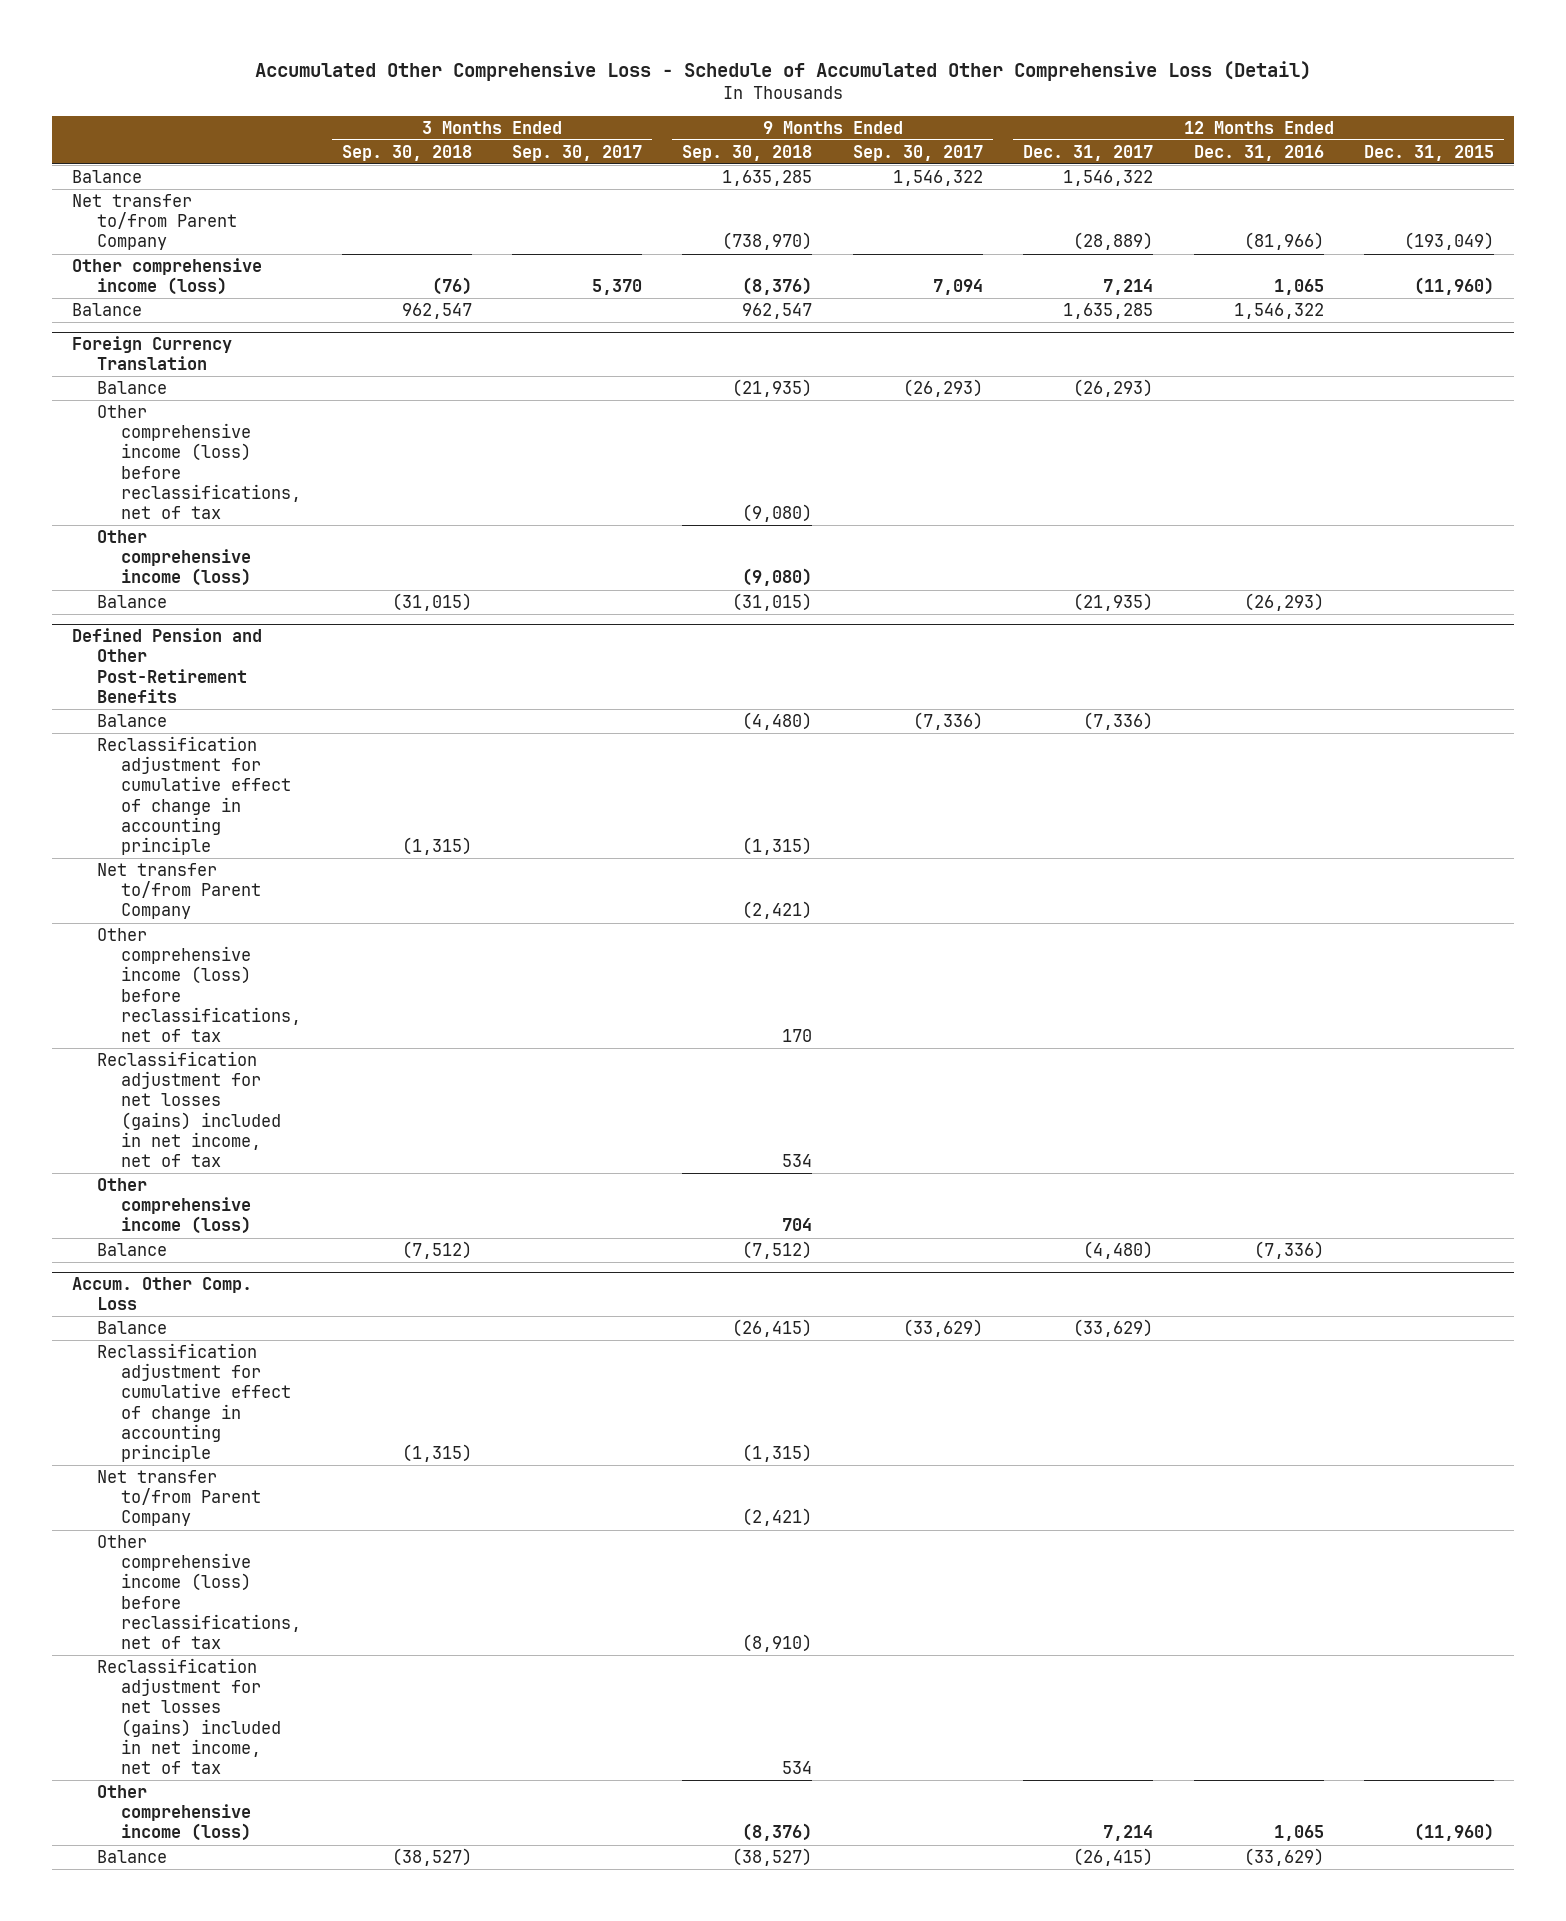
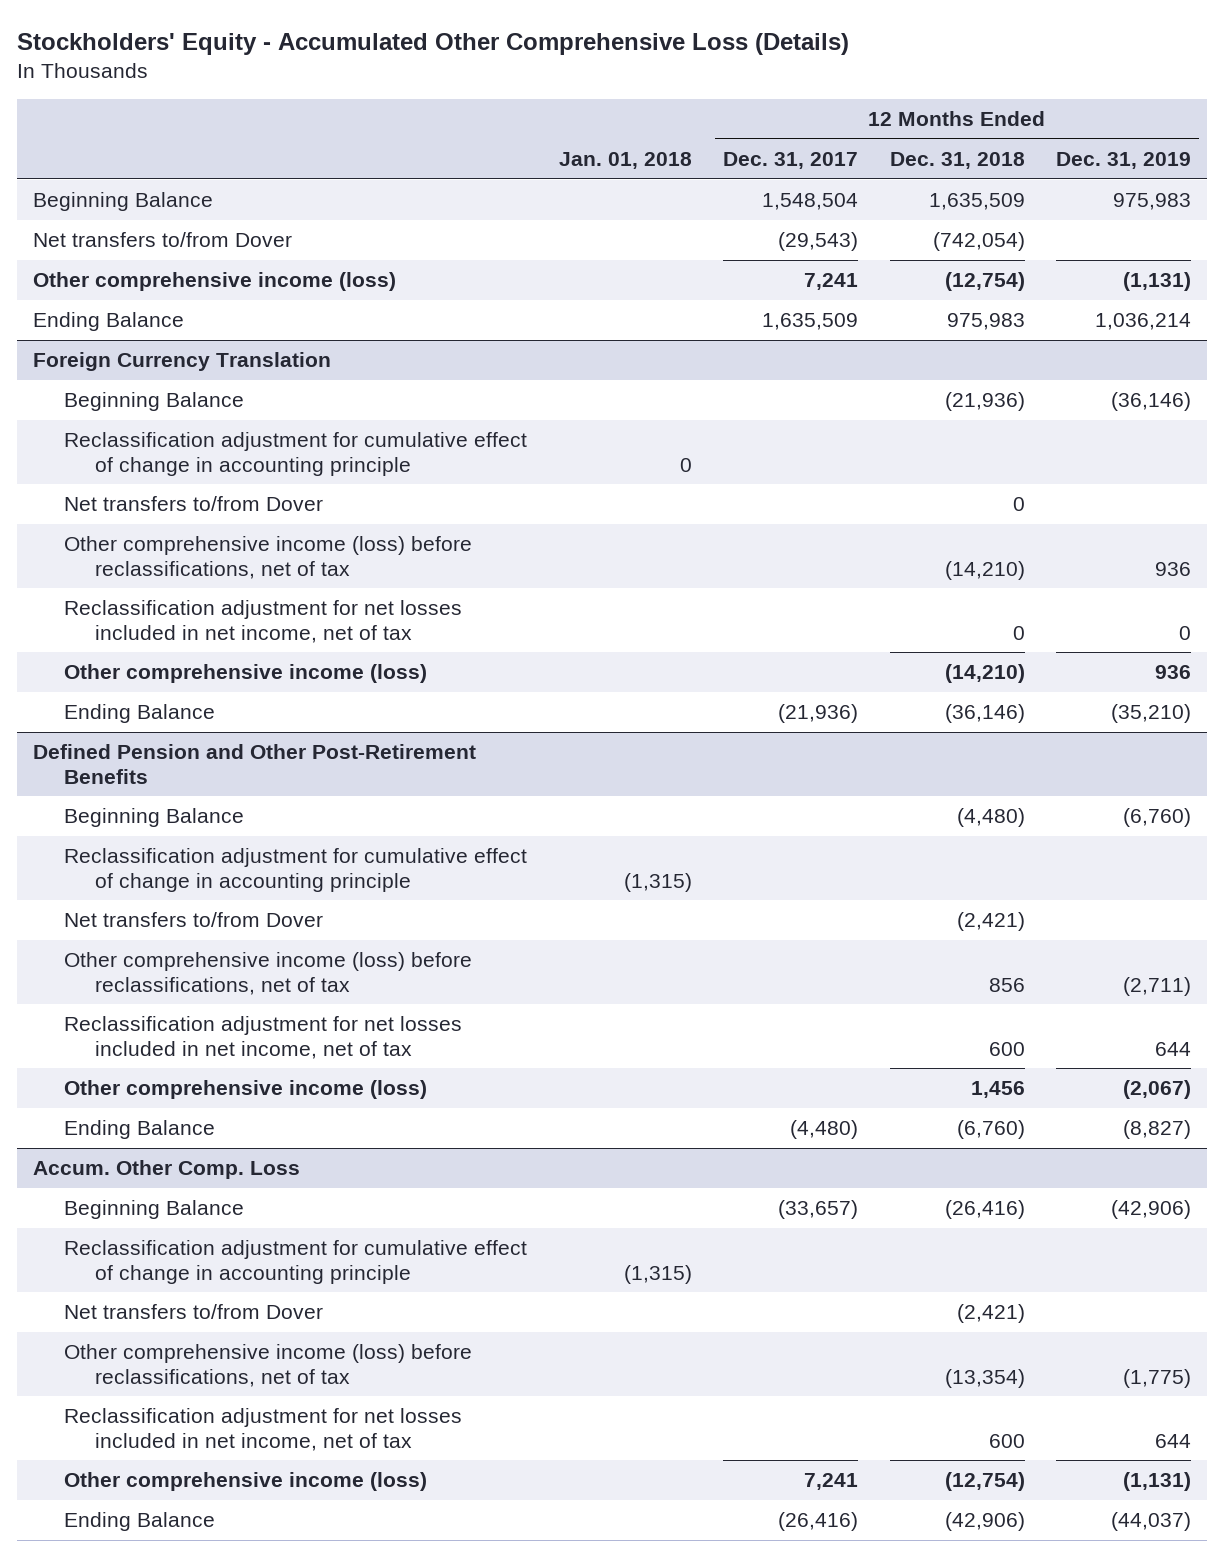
- Accumulated Other Comprehensive Loss - Schedule of Accumulated Other Comprehensive Loss (Detail)
+ Stockholders' Equity - Accumulated Other Comprehensive Loss (Details)
- | 3 Months Ended Sep. 30, 2018 | 3 Months Ended Sep. 30, 2017 | 9 Months Ended Sep. 30, 2018 | 9 Months Ended Sep. 30, 2017 | 12 Months Ended Dec. 31, 2017 | 12 Months Ended Dec. 31, 2016 | 12 Months Ended Dec. 31, 2015
+ | Jan. 01, 2018 | 12 Months Ended Dec. 31, 2017 | 12 Months Ended Dec. 31, 2018 | 12 Months Ended Dec. 31, 2019
- Balance | | | 1,635,285 | 1,546,322 | 1,546,322 | |
- Net transfer to/from Parent Company | | | (738,970) | | (28,889) | (81,966) | (193,049)
- Other comprehensive income (loss) | (76) | 5,370 | (8,376) | 7,094 | 7,214 | 1,065 | (11,960)
- Balance | 962,547 | | 962,547 | | 1,635,285 | 1,546,322 |
+ Beginning Balance | | 1,548,504 | 1,635,509 | 975,983
+ Net transfers to/from Dover | | (29,543) | (742,054) |
+ Other comprehensive income (loss) | | 7,241 | (12,754) | (1,131)
+ Ending Balance | | 1,635,509 | 975,983 | 1,036,214
@ Foreign Currency Translation
- Balance | | | (21,935) | (26,293) | (26,293) | |
+ Beginning Balance | | | (21,936) | (36,146)
+ Reclassification adjustment for cumulative effect of change in accounting principle | 0 | | |
+ Net transfers to/from Dover | | | 0 |
+ Reclassification adjustment for net losses included in net income, net of tax | | | 0 | 0
- Balance | (31,015) | | (31,015) | | (21,935) | (26,293) |
+ Ending Balance | | (21,936) | (36,146) | (35,210)
@ Defined Pension and Other Post-Retirement Benefits
- Balance | | | (4,480) | (7,336) | (7,336) | |
+ Beginning Balance | | | (4,480) | (6,760)
- Net transfer to/from Parent Company | | | (2,421) | | | |
+ Net transfers to/from Dover | | | (2,421) |
- Reclassification adjustment for net losses (gains) included in net income, net of tax | | | 534 | | | |
+ Reclassification adjustment for net losses included in net income, net of tax | | | 600 | 644
- Balance | (7,512) | | (7,512) | | (4,480) | (7,336) |
+ Ending Balance | | (4,480) | (6,760) | (8,827)
@ Accum. Other Comp. Loss
- Balance | | | (26,415) | (33,629) | (33,629) | |
+ Beginning Balance | | (33,657) | (26,416) | (42,906)
- Net transfer to/from Parent Company | | | (2,421) | | | |
+ Net transfers to/from Dover | | | (2,421) |
- Reclassification adjustment for net losses (gains) included in net income, net of tax | | | 534 | | | |
- Other comprehensive income (loss) | | | (8,376) | | 7,214 | 1,065 | (11,960)
- Balance | (38,527) | | (38,527) | | (26,415) | (33,629) |
+ Reclassification adjustment for net losses included in net income, net of tax | | | 600 | 644
+ Other comprehensive income (loss) | | 7,241 | (12,754) | (1,131)
+ Ending Balance | | (26,416) | (42,906) | (44,037)

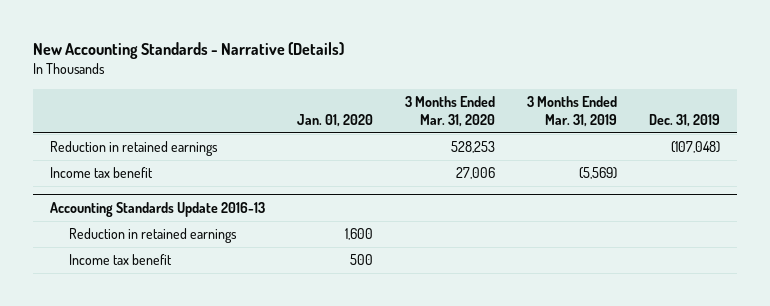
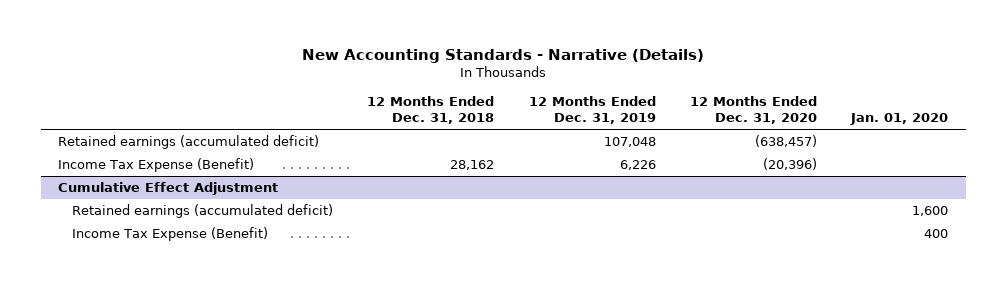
- | Jan. 01, 2020 | 3 Months Ended Mar. 31, 2020 | 3 Months Ended Mar. 31, 2019 | Dec. 31, 2019
+ | 12 Months Ended Dec. 31, 2018 | 12 Months Ended Dec. 31, 2019 | 12 Months Ended Dec. 31, 2020 | Jan. 01, 2020
- Reduction in retained earnings | | 528,253 | | (107,048)
- Income tax benefit | | 27,006 | (5,569) |
- Accounting Standards Update 2016-13
- Reduction in retained earnings | 1,600 | | |
- Income tax benefit | 500 | | |
+ Retained earnings (accumulated deficit) | | 107,048 | (638,457) |
+ Income Tax Expense (Benefit) | 28,162 | 6,226 | (20,396) |
+ Cumulative Effect Adjustment
+ Retained earnings (accumulated deficit) | | | | 1,600
+ Income Tax Expense (Benefit) | | | | 400

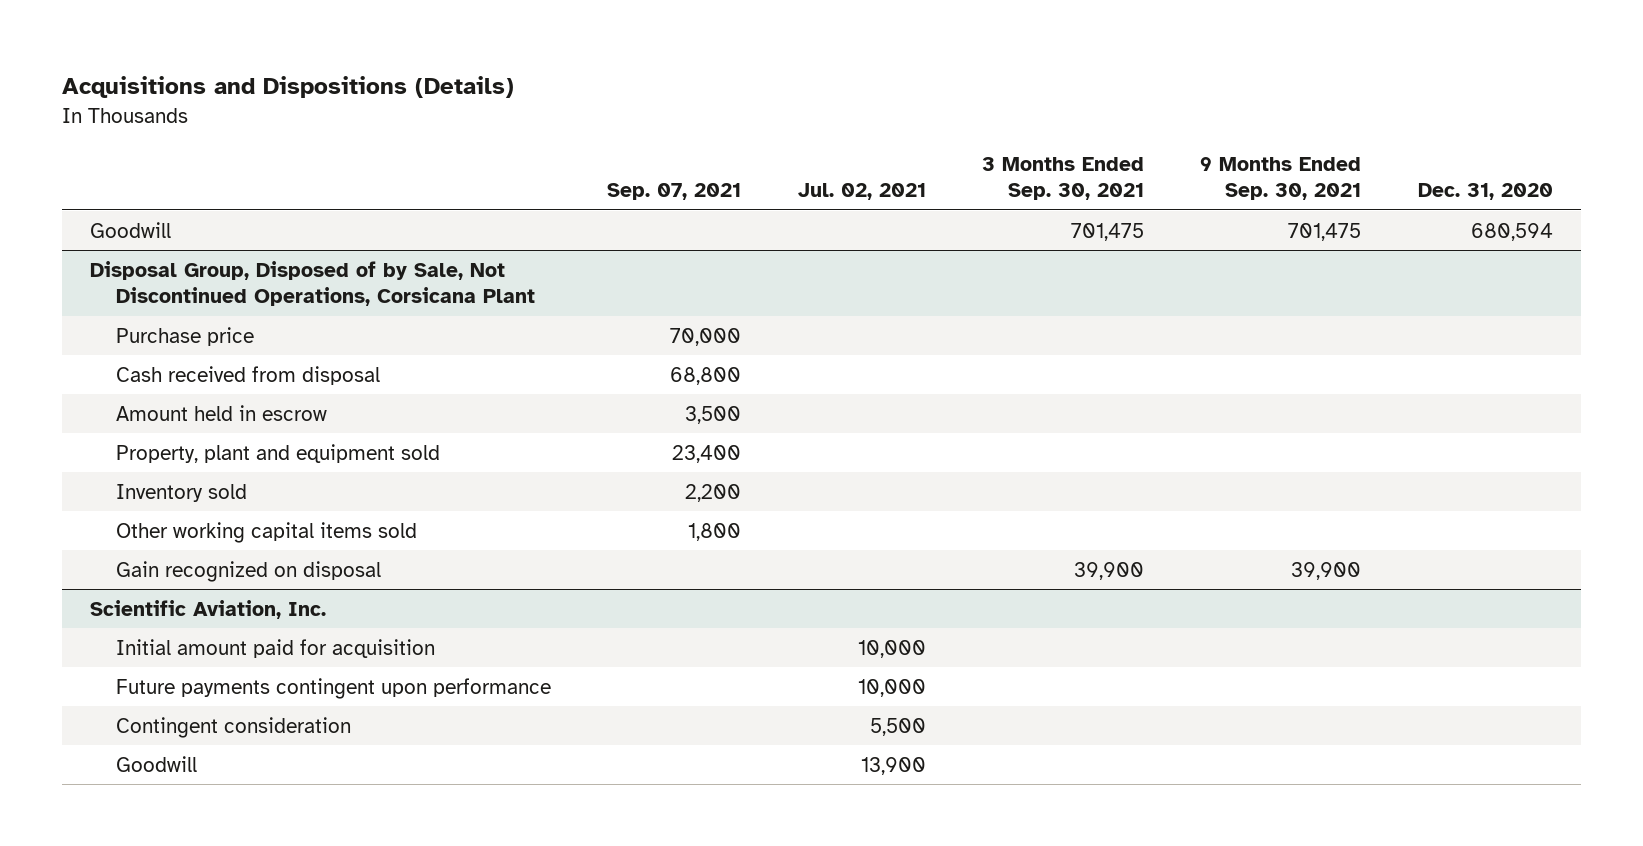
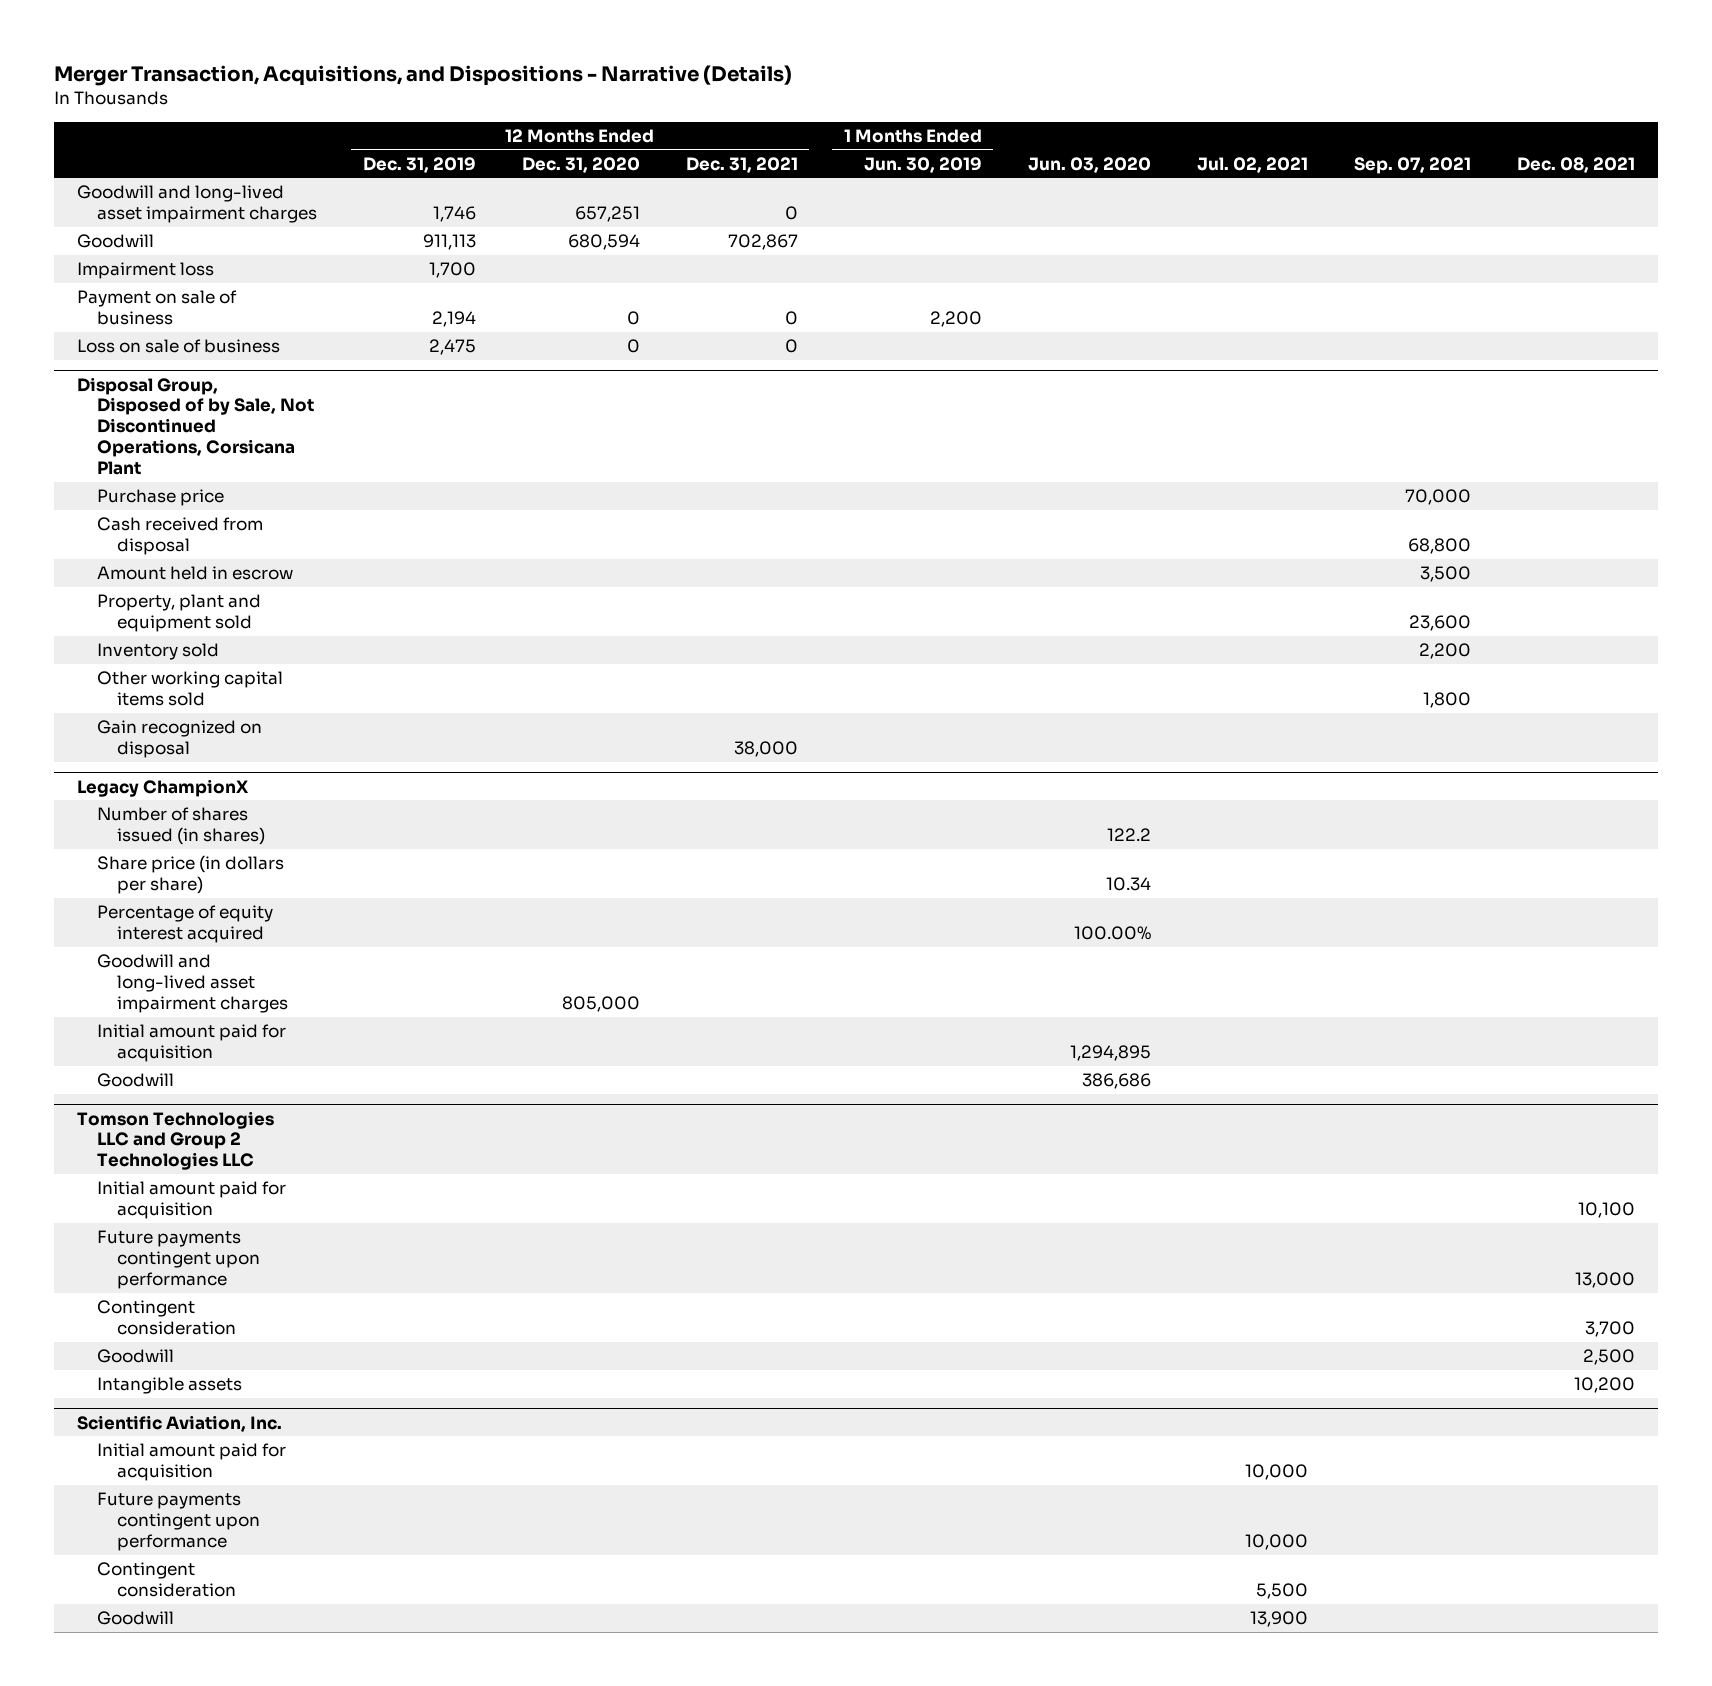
- Acquisitions and Dispositions (Details)
+ Merger Transaction, Acquisitions, and Dispositions - Narrative (Details)
- | Sep. 07, 2021 | Jul. 02, 2021 | 3 Months Ended Sep. 30, 2021 | 9 Months Ended Sep. 30, 2021 | Dec. 31, 2020
+ | 12 Months Ended Dec. 31, 2019 | 12 Months Ended Dec. 31, 2020 | 12 Months Ended Dec. 31, 2021 | 1 Months Ended Jun. 30, 2019 | Jun. 03, 2020 | Jul. 02, 2021 | Sep. 07, 2021 | Dec. 08, 2021
+ Goodwill and long-lived asset impairment charges | 1,746 | 657,251 | 0 | | | | |
+ Impairment loss | 1,700 | | | | | | |
+ Payment on sale of business | 2,194 | 0 | 0 | 2,200 | | | |
+ Loss on sale of business | 2,475 | 0 | 0 | | | | |
@ Disposal Group, Disposed of by Sale, Not Discontinued Operations, Corsicana Plant
- Property, plant and equipment sold | 23,400 | | | |
+ Property, plant and equipment sold | | | | | | | 23,600 |
+ Legacy ChampionX
+ Number of shares issued (in shares) | | | | | 122.2 | | |
+ Share price (in dollars per share) | | | | | 10.34 | | |
+ Percentage of equity interest acquired | | | | | 100.00% | | |
+ Goodwill and long-lived asset impairment charges | | 805,000 | | | | | |
+ Initial amount paid for acquisition | | | | | 1,294,895 | | |
+ Goodwill | | | | | 386,686 | | |
+ Tomson Technologies LLC and Group 2 Technologies LLC
+ Initial amount paid for acquisition | | | | | | | | 10,100
+ Future payments contingent upon performance | | | | | | | | 13,000
+ Contingent consideration | | | | | | | | 3,700
+ Goodwill | | | | | | | | 2,500
+ Intangible assets | | | | | | | | 10,200

